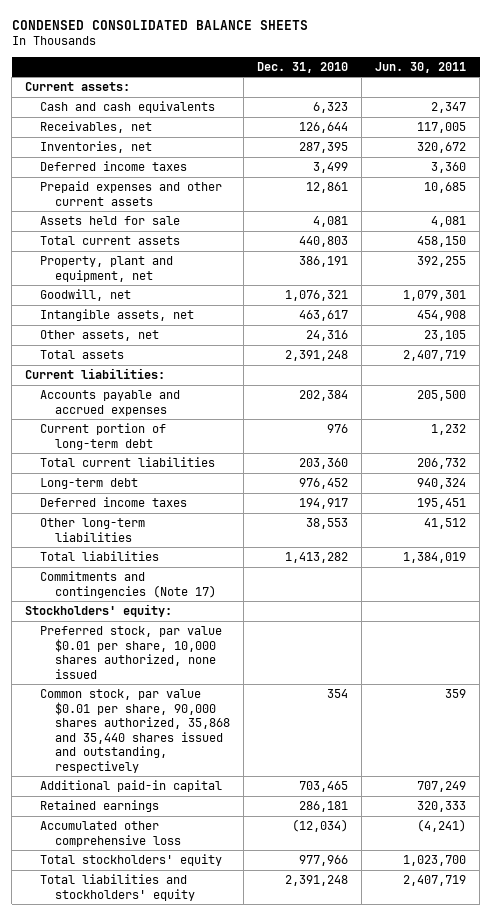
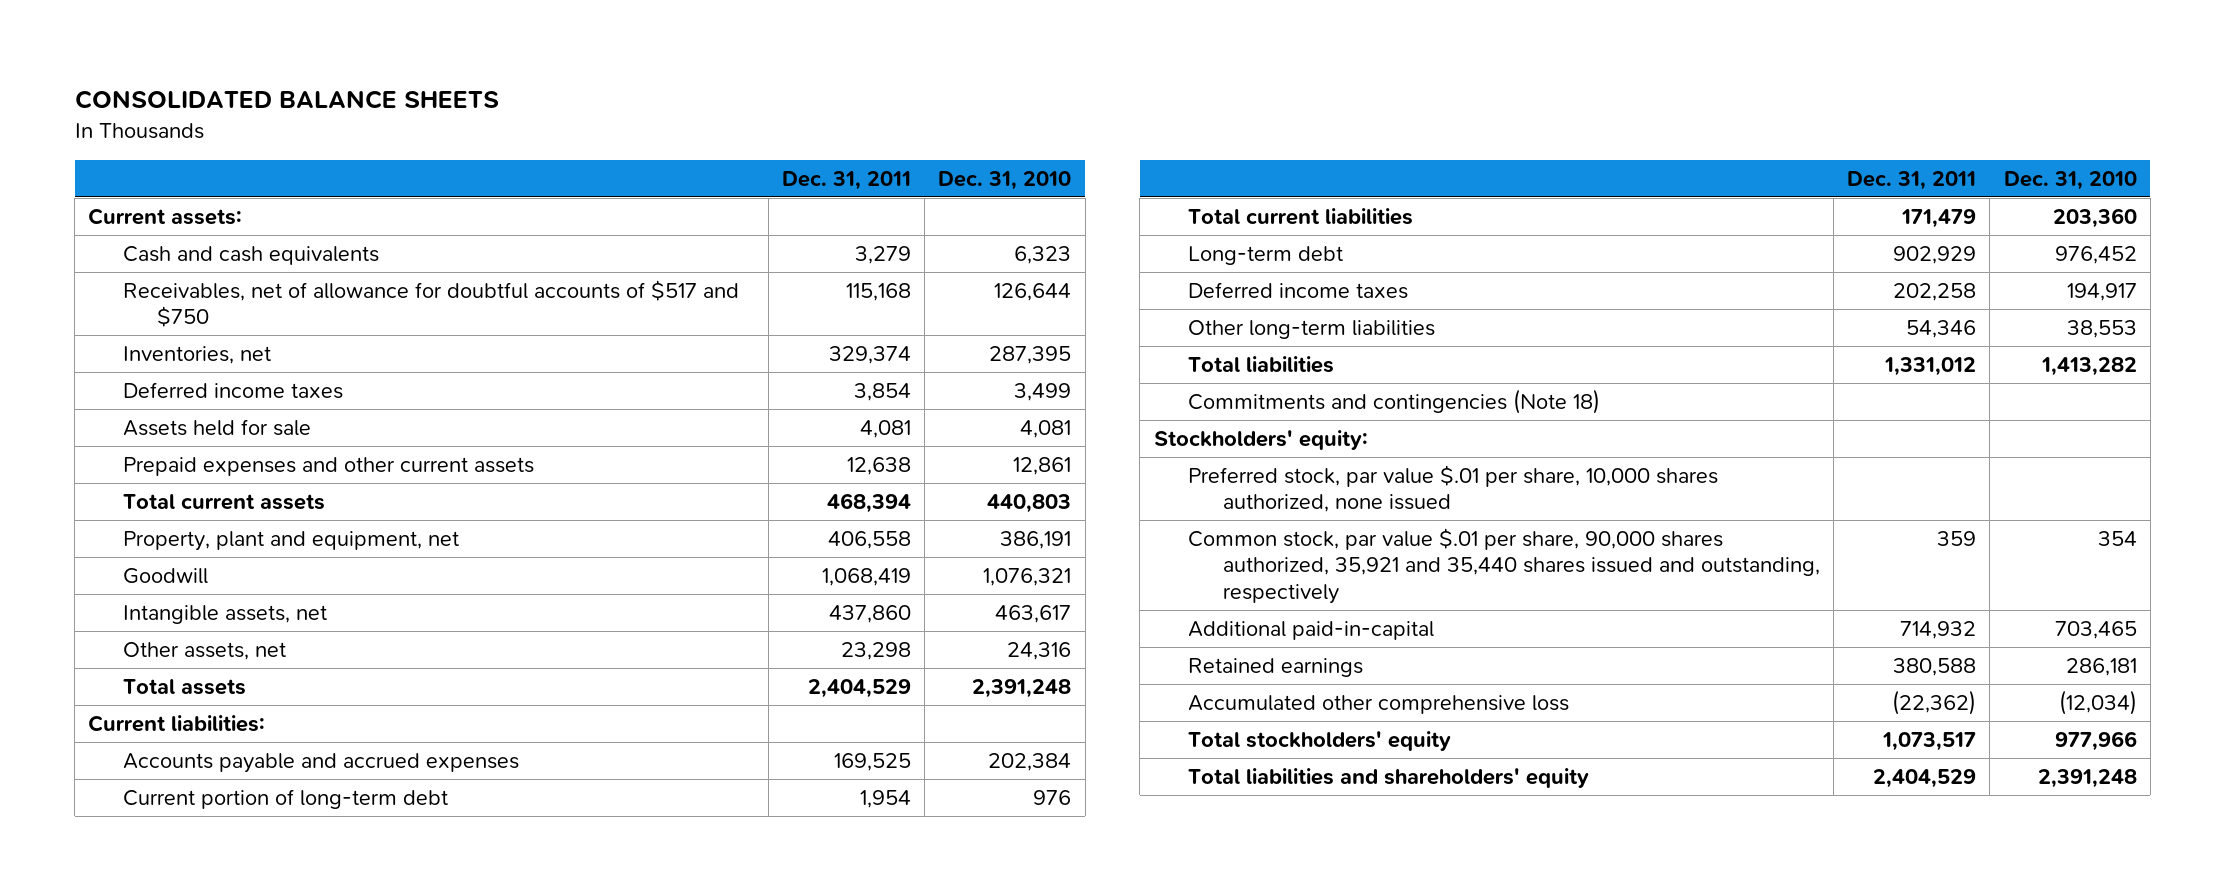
- CONDENSED CONSOLIDATED BALANCE SHEETS
+ CONSOLIDATED BALANCE SHEETS
- | Dec. 31, 2010 | Jun. 30, 2011
+ | Dec. 31, 2011 | Dec. 31, 2010
- Receivables, net | 126,644 | 117,005
+ Receivables, net of allowance for doubtful accounts of $517 and $750 | 115,168 | 126,644
moved down: Prepaid expenses and other current assets | 12,638 | 12,861
- Goodwill, net | 1,076,321 | 1,079,301
+ Goodwill | 1,068,419 | 1,076,321
- Commitments and contingencies (Note 17)
+ Commitments and contingencies (Note 18)
- Preferred stock, par value $0.01 per share, 10,000 shares authorized, none issued
- Common stock, par value $0.01 per share, 90,000 shares authorized, 35,868 and 35,440 shares issued and outstanding, respectively | 354 | 359
- Additional paid-in capital | 703,465 | 707,249
+ Preferred stock, par value $.01 per share, 10,000 shares authorized, none issued
+ Common stock, par value $.01 per share, 90,000 shares authorized, 35,921 and 35,440 shares issued and outstanding, respectively | 359 | 354
+ Additional paid-in-capital | 714,932 | 703,465
- Total liabilities and stockholders' equity | 2,391,248 | 2,407,719
+ Total liabilities and shareholders' equity | 2,404,529 | 2,391,248

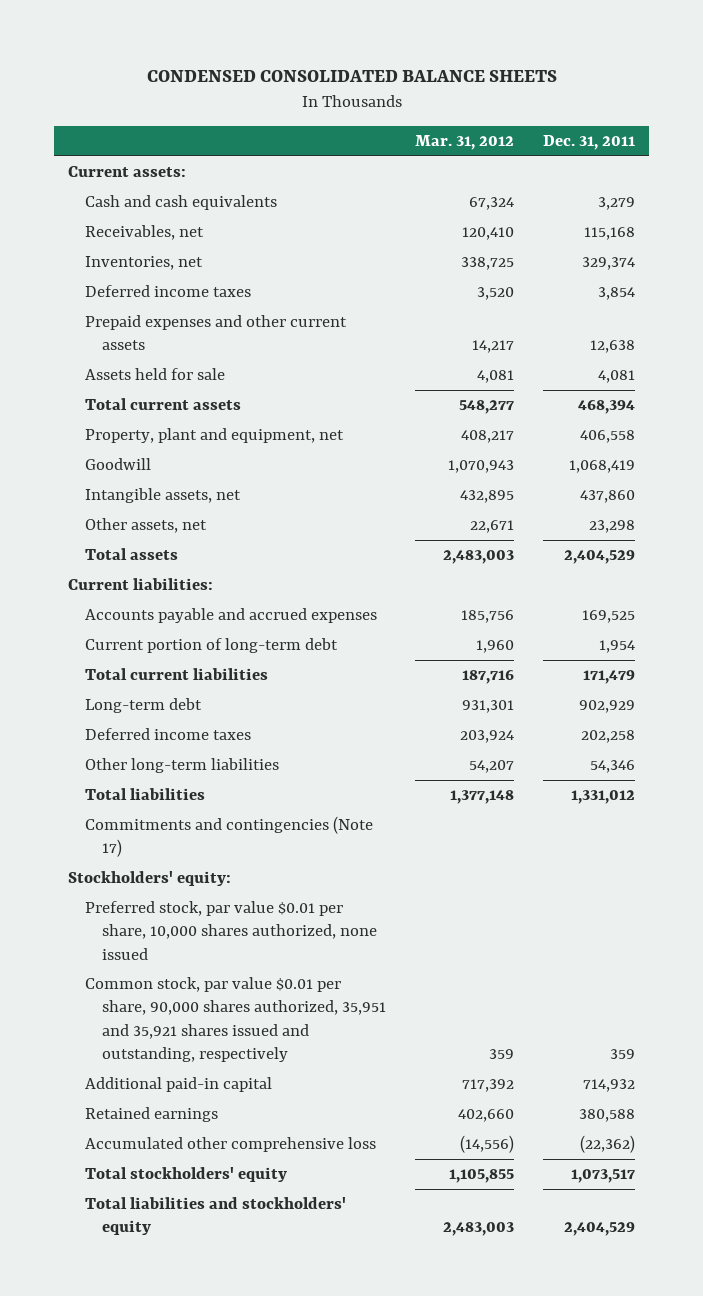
- CONSOLIDATED BALANCE SHEETS
+ CONDENSED CONSOLIDATED BALANCE SHEETS
- | Dec. 31, 2011 | Dec. 31, 2010
+ | Mar. 31, 2012 | Dec. 31, 2011
- Receivables, net of allowance for doubtful accounts of $517 and $750 | 115,168 | 126,644
+ Receivables, net | 120,410 | 115,168
moved down: Assets held for sale | 4,081 | 4,081
- Commitments and contingencies (Note 18)
+ Commitments and contingencies (Note 17)
- Preferred stock, par value $.01 per share, 10,000 shares authorized, none issued
- Common stock, par value $.01 per share, 90,000 shares authorized, 35,921 and 35,440 shares issued and outstanding, respectively | 359 | 354
- Additional paid-in-capital | 714,932 | 703,465
+ Preferred stock, par value $0.01 per share, 10,000 shares authorized, none issued
+ Common stock, par value $0.01 per share, 90,000 shares authorized, 35,951 and 35,921 shares issued and outstanding, respectively | 359 | 359
+ Additional paid-in capital | 717,392 | 714,932
- Total liabilities and shareholders' equity | 2,404,529 | 2,391,248
+ Total liabilities and stockholders' equity | 2,483,003 | 2,404,529

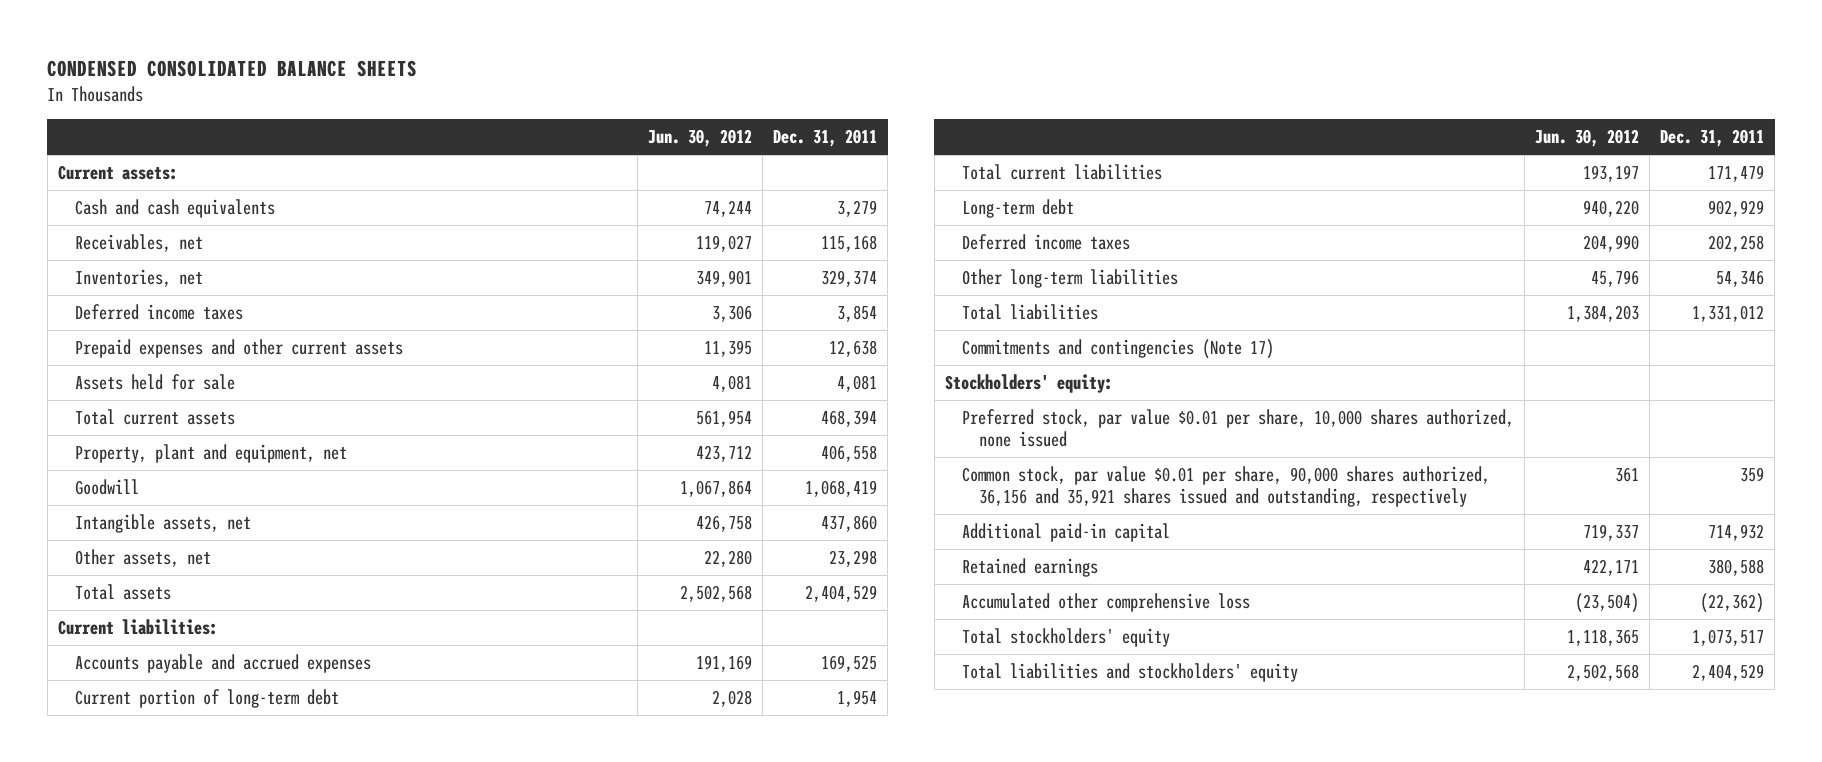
- | Mar. 31, 2012 | Dec. 31, 2011
+ | Jun. 30, 2012 | Dec. 31, 2011
- Common stock, par value $0.01 per share, 90,000 shares authorized, 35,951 and 35,921 shares issued and outstanding, respectively | 359 | 359
+ Common stock, par value $0.01 per share, 90,000 shares authorized, 36,156 and 35,921 shares issued and outstanding, respectively | 361 | 359

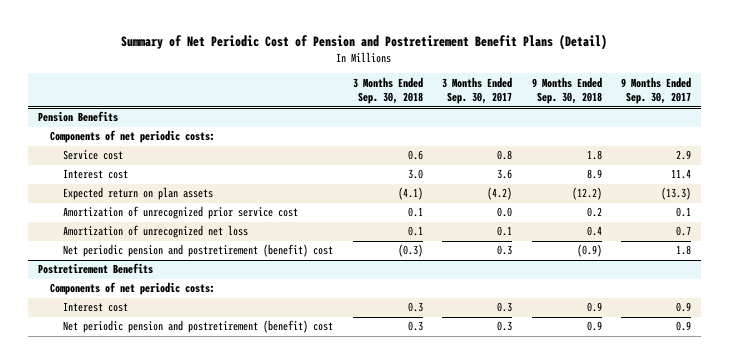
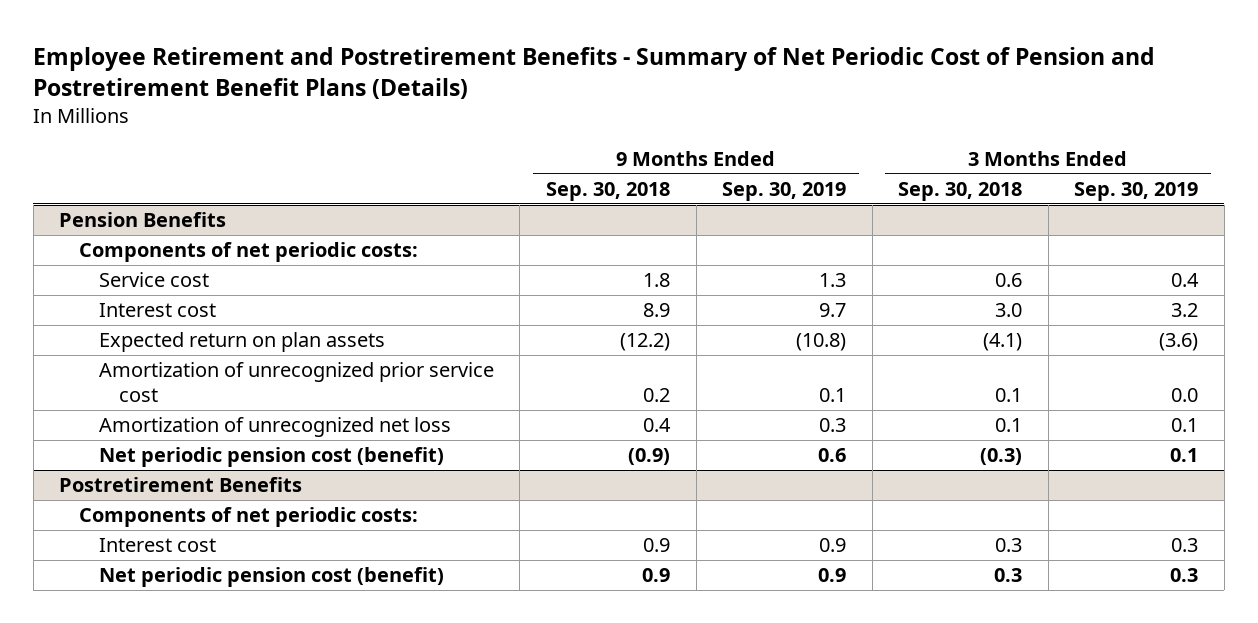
- Summary of Net Periodic Cost of Pension and Postretirement Benefit Plans (Detail)
+ Employee Retirement and Postretirement Benefits - Summary of Net Periodic Cost of Pension and Postretirement Benefit Plans (Details)
- | 3 Months Ended Sep. 30, 2018 | 3 Months Ended Sep. 30, 2017 | 9 Months Ended Sep. 30, 2018 | 9 Months Ended Sep. 30, 2017
+ | 9 Months Ended Sep. 30, 2018 | 9 Months Ended Sep. 30, 2019 | 3 Months Ended Sep. 30, 2018 | 3 Months Ended Sep. 30, 2019
@ Pension Benefits
- Net periodic pension and postretirement (benefit) cost | (0.3) | 0.3 | (0.9) | 1.8
+ Net periodic pension cost (benefit) | (0.9) | 0.6 | (0.3) | 0.1
@ Postretirement Benefits
- Net periodic pension and postretirement (benefit) cost | 0.3 | 0.3 | 0.9 | 0.9
+ Net periodic pension cost (benefit) | 0.9 | 0.9 | 0.3 | 0.3

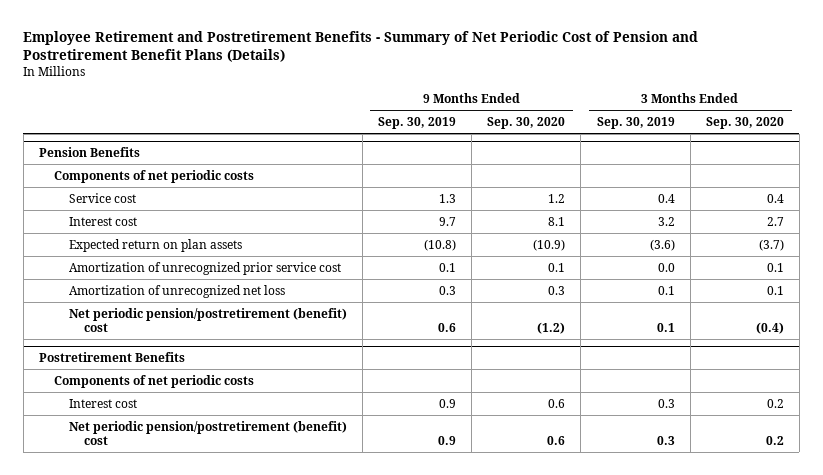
- | 9 Months Ended Sep. 30, 2018 | 9 Months Ended Sep. 30, 2019 | 3 Months Ended Sep. 30, 2018 | 3 Months Ended Sep. 30, 2019
+ | 9 Months Ended Sep. 30, 2019 | 9 Months Ended Sep. 30, 2020 | 3 Months Ended Sep. 30, 2019 | 3 Months Ended Sep. 30, 2020
@ Pension Benefits
- Components of net periodic costs:
+ Components of net periodic costs
- Net periodic pension cost (benefit) | (0.9) | 0.6 | (0.3) | 0.1
+ Net periodic pension/postretirement (benefit) cost | 0.6 | (1.2) | 0.1 | (0.4)
@ Postretirement Benefits
- Components of net periodic costs:
+ Components of net periodic costs
- Net periodic pension cost (benefit) | 0.9 | 0.9 | 0.3 | 0.3
+ Net periodic pension/postretirement (benefit) cost | 0.9 | 0.6 | 0.3 | 0.2

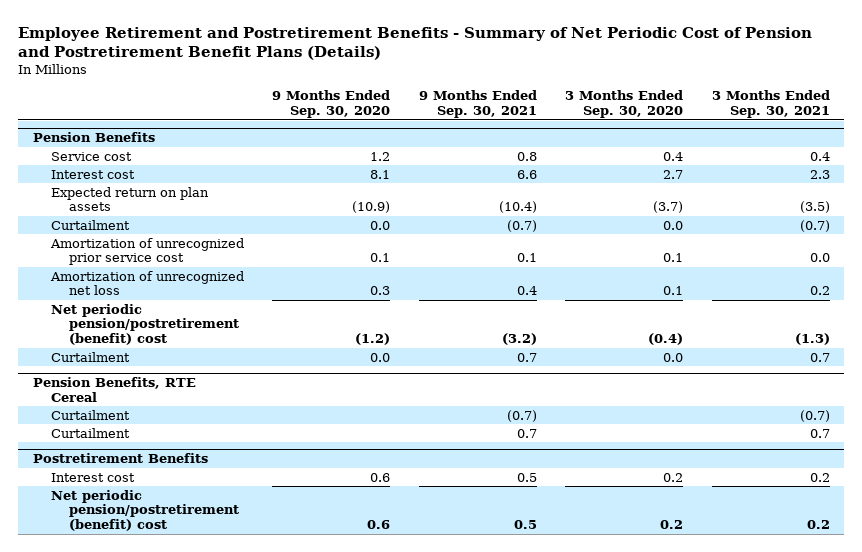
- | 9 Months Ended Sep. 30, 2019 | 9 Months Ended Sep. 30, 2020 | 3 Months Ended Sep. 30, 2019 | 3 Months Ended Sep. 30, 2020
+ | 9 Months Ended Sep. 30, 2020 | 9 Months Ended Sep. 30, 2021 | 3 Months Ended Sep. 30, 2020 | 3 Months Ended Sep. 30, 2021
@ Pension Benefits
- Components of net periodic costs
+ Curtailment | 0.0 | (0.7) | 0.0 | (0.7)
+ Curtailment | 0.0 | 0.7 | 0.0 | 0.7
+ Pension Benefits, RTE Cereal
+ Curtailment | | (0.7) | | (0.7)
+ Curtailment | | 0.7 | | 0.7
@ Postretirement Benefits
- Components of net periodic costs

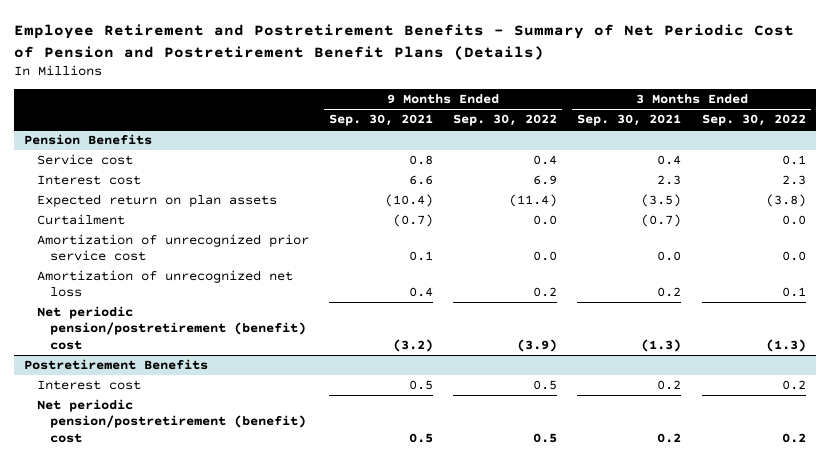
- | 9 Months Ended Sep. 30, 2020 | 9 Months Ended Sep. 30, 2021 | 3 Months Ended Sep. 30, 2020 | 3 Months Ended Sep. 30, 2021
+ | 9 Months Ended Sep. 30, 2021 | 9 Months Ended Sep. 30, 2022 | 3 Months Ended Sep. 30, 2021 | 3 Months Ended Sep. 30, 2022
@ Pension Benefits
- Curtailment | 0.0 | 0.7 | 0.0 | 0.7
- Pension Benefits, RTE Cereal
- Curtailment | | (0.7) | | (0.7)
- Curtailment | | 0.7 | | 0.7

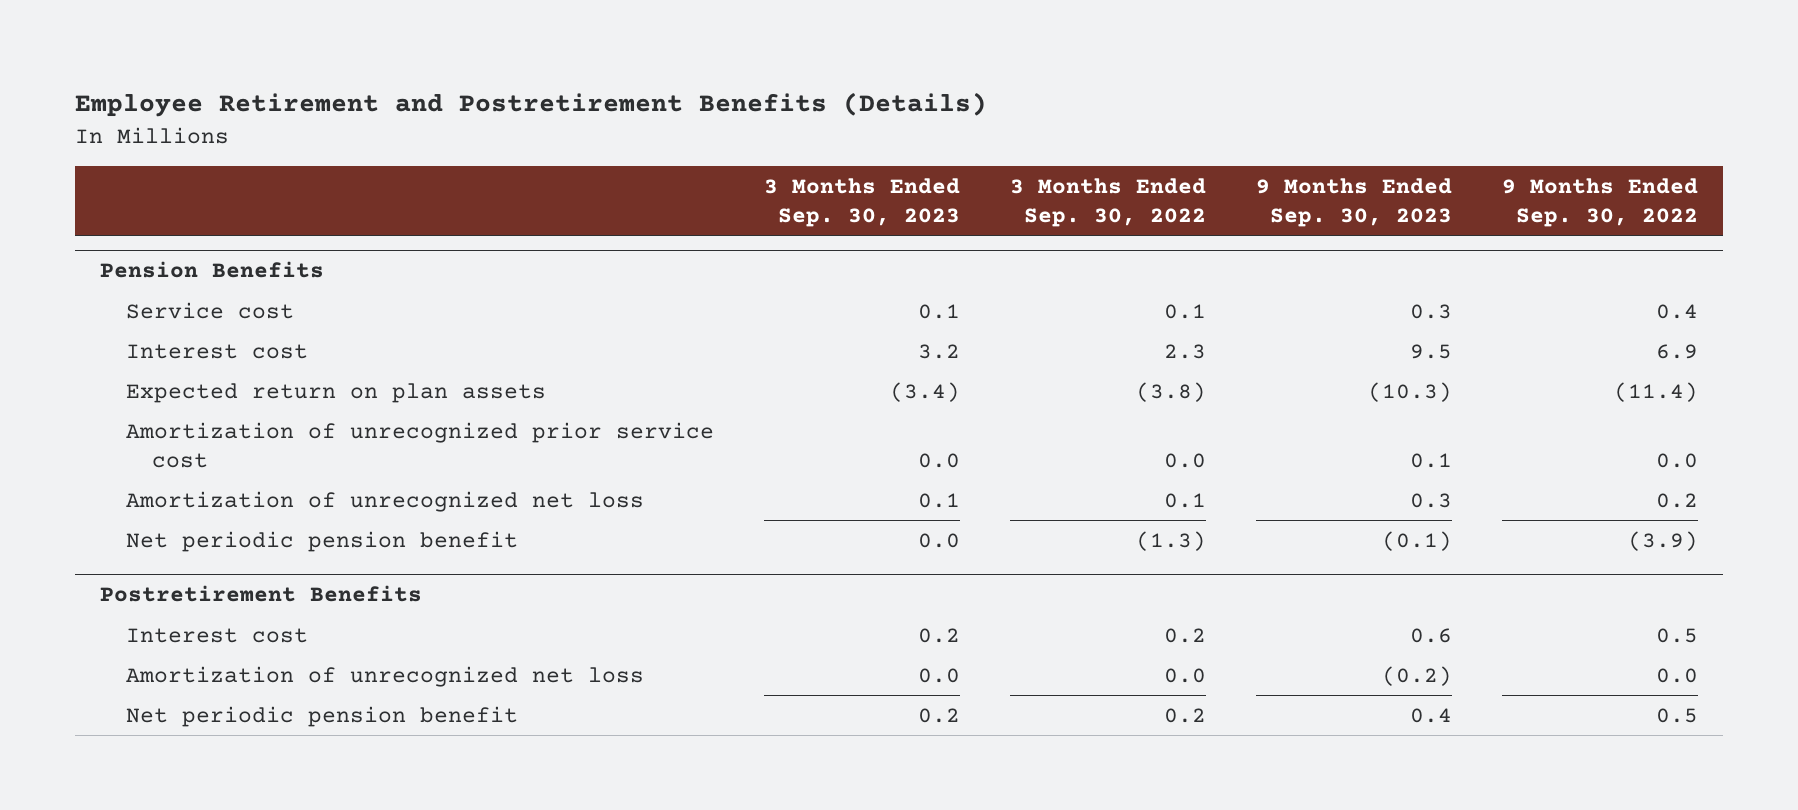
- Employee Retirement and Postretirement Benefits - Summary of Net Periodic Cost of Pension and Postretirement Benefit Plans (Details)
+ Employee Retirement and Postretirement Benefits (Details)
- | 9 Months Ended Sep. 30, 2021 | 9 Months Ended Sep. 30, 2022 | 3 Months Ended Sep. 30, 2021 | 3 Months Ended Sep. 30, 2022
+ | 3 Months Ended Sep. 30, 2023 | 3 Months Ended Sep. 30, 2022 | 9 Months Ended Sep. 30, 2023 | 9 Months Ended Sep. 30, 2022
@ Pension Benefits
- Curtailment | (0.7) | 0.0 | (0.7) | 0.0
- Net periodic pension/postretirement (benefit) cost | (3.2) | (3.9) | (1.3) | (1.3)
+ Net periodic pension benefit | 0.0 | (1.3) | (0.1) | (3.9)
@ Postretirement Benefits
- Net periodic pension/postretirement (benefit) cost | 0.5 | 0.5 | 0.2 | 0.2
+ Amortization of unrecognized net loss | 0.0 | 0.0 | (0.2) | 0.0
+ Net periodic pension benefit | 0.2 | 0.2 | 0.4 | 0.5

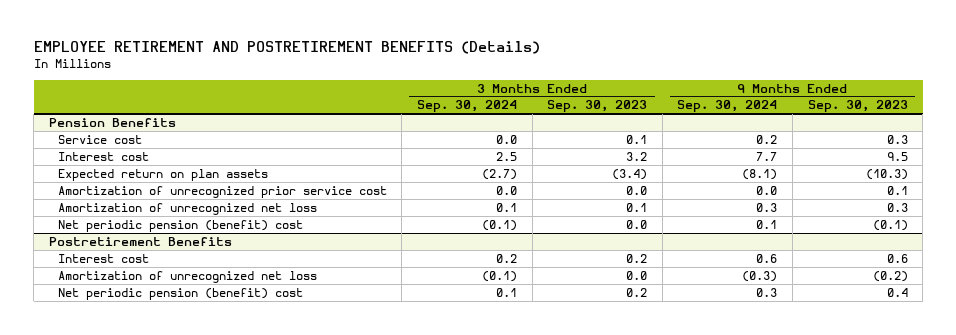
- Employee Retirement and Postretirement Benefits (Details)
+ EMPLOYEE RETIREMENT AND POSTRETIREMENT BENEFITS (Details)
- | 3 Months Ended Sep. 30, 2023 | 3 Months Ended Sep. 30, 2022 | 9 Months Ended Sep. 30, 2023 | 9 Months Ended Sep. 30, 2022
+ | 3 Months Ended Sep. 30, 2024 | 3 Months Ended Sep. 30, 2023 | 9 Months Ended Sep. 30, 2024 | 9 Months Ended Sep. 30, 2023
@ Pension Benefits
- Net periodic pension benefit | 0.0 | (1.3) | (0.1) | (3.9)
+ Net periodic pension (benefit) cost | (0.1) | 0.0 | 0.1 | (0.1)
@ Postretirement Benefits
- Net periodic pension benefit | 0.2 | 0.2 | 0.4 | 0.5
+ Net periodic pension (benefit) cost | 0.1 | 0.2 | 0.3 | 0.4

